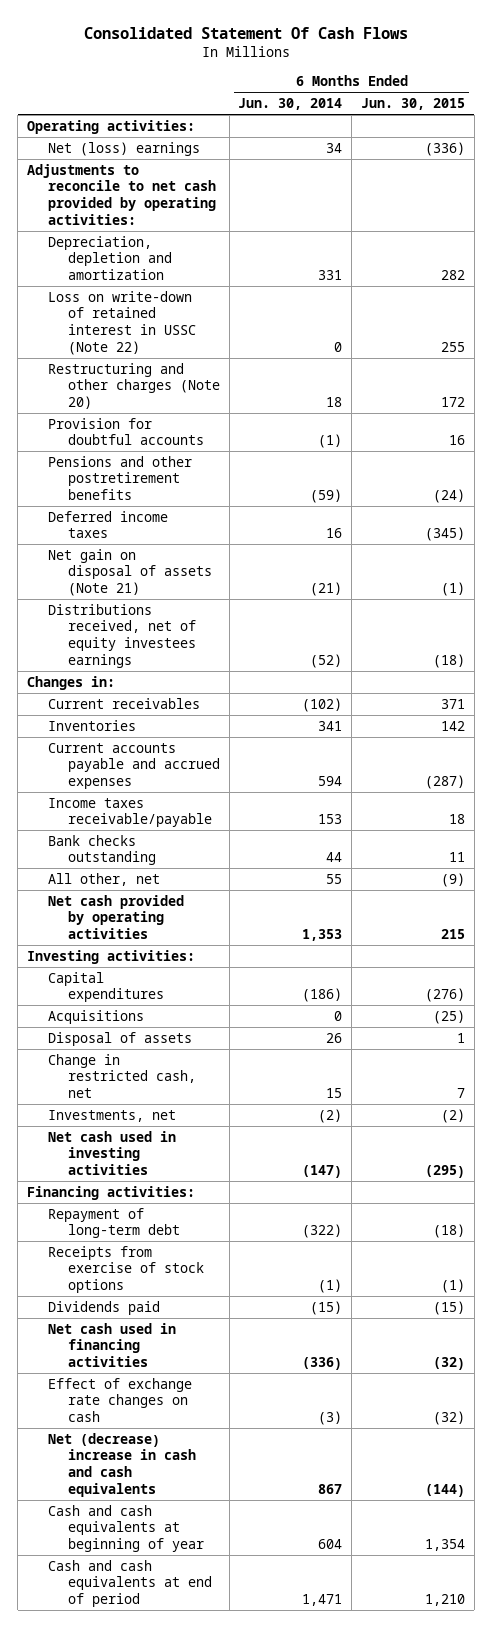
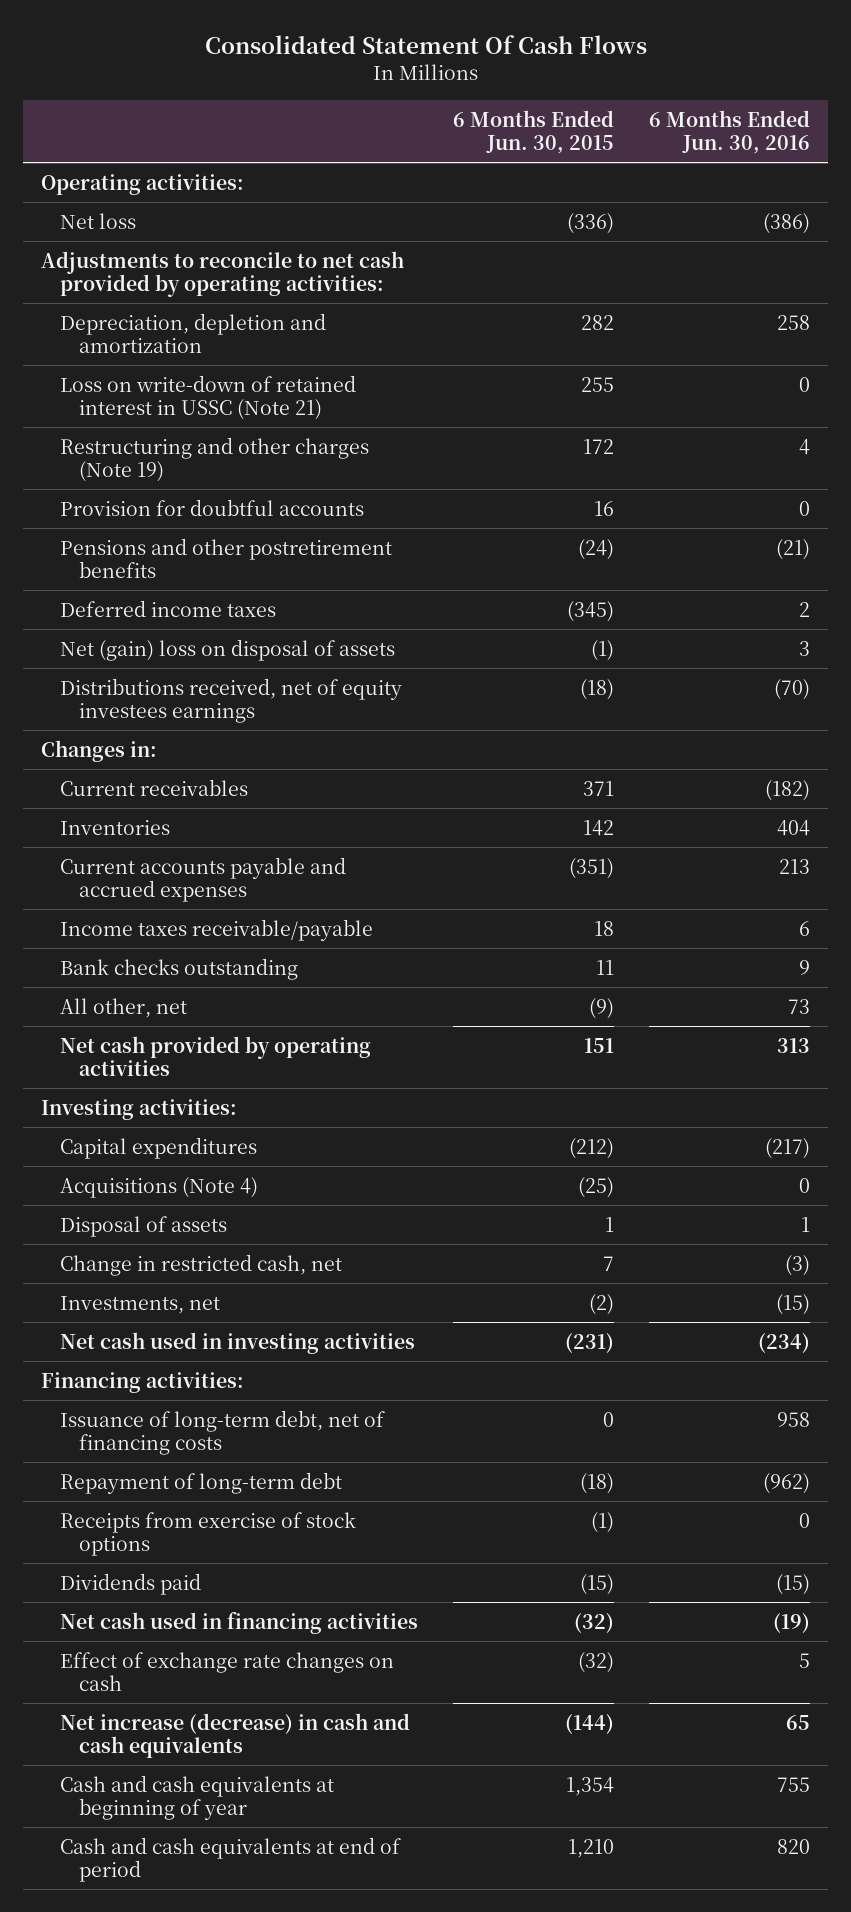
- | 6 Months Ended Jun. 30, 2014 | 6 Months Ended Jun. 30, 2015
+ | 6 Months Ended Jun. 30, 2015 | 6 Months Ended Jun. 30, 2016
- Net (loss) earnings | 34 | (336)
+ Net loss | (336) | (386)
- Loss on write-down of retained interest in USSC (Note 22) | 0 | 255
- Restructuring and other charges (Note 20) | 18 | 172
+ Loss on write-down of retained interest in USSC (Note 21) | 255 | 0
+ Restructuring and other charges (Note 19) | 172 | 4
- Net gain on disposal of assets (Note 21) | (21) | (1)
+ Net (gain) loss on disposal of assets | (1) | 3
- Current accounts payable and accrued expenses | 594 | (287)
+ Current accounts payable and accrued expenses | (351) | 213
- Net cash provided by operating activities | 1,353 | 215
+ Net cash provided by operating activities | 151 | 313
- Capital expenditures | (186) | (276)
- Acquisitions | 0 | (25)
+ Capital expenditures | (212) | (217)
+ Acquisitions (Note 4) | (25) | 0
- Net cash used in investing activities | (147) | (295)
+ Net cash used in investing activities | (231) | (234)
+ Issuance of long-term debt, net of financing costs | 0 | 958
- Net (decrease) increase in cash and cash equivalents | 867 | (144)
+ Net increase (decrease) in cash and cash equivalents | (144) | 65

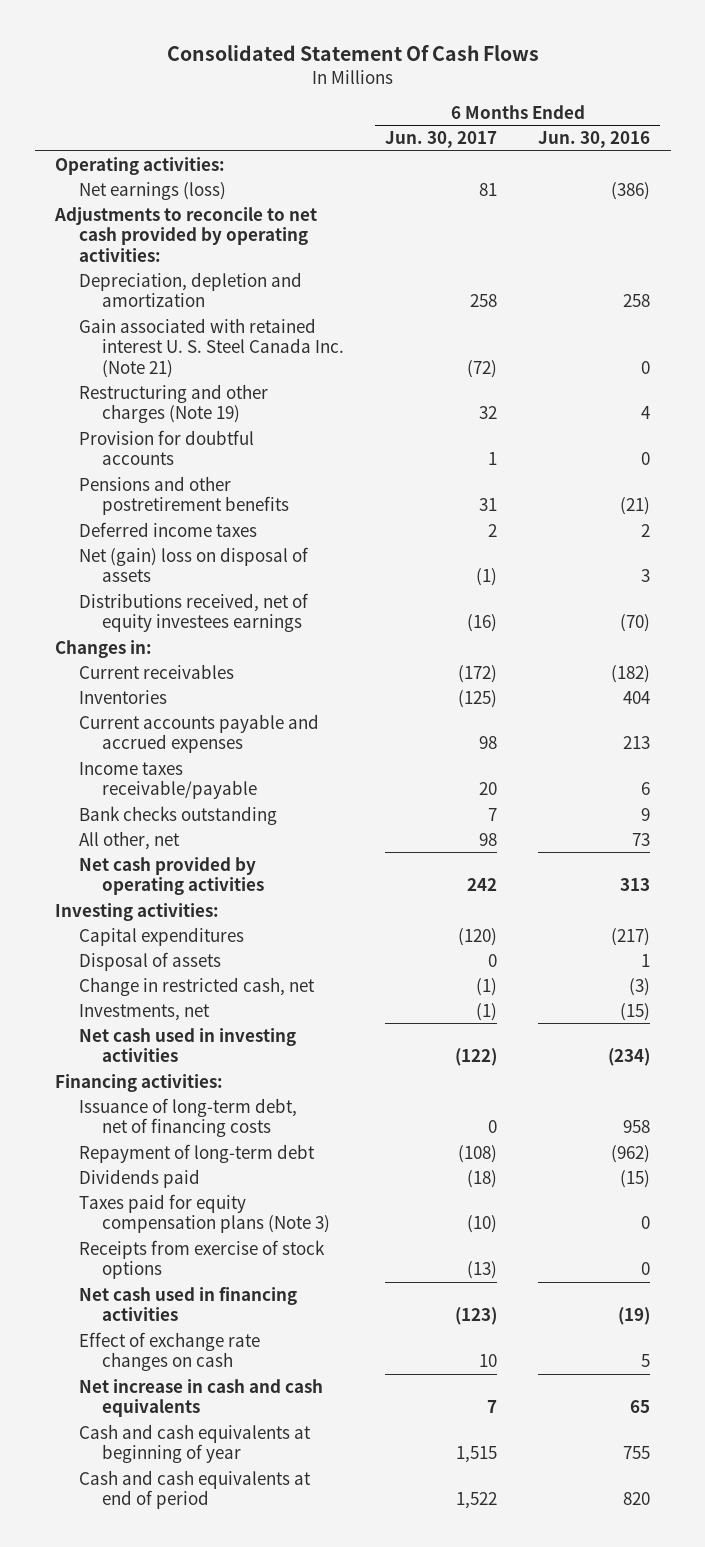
- | 6 Months Ended Jun. 30, 2015 | 6 Months Ended Jun. 30, 2016
+ | 6 Months Ended Jun. 30, 2017 | 6 Months Ended Jun. 30, 2016
- Net loss | (336) | (386)
+ Net earnings (loss) | 81 | (386)
- Loss on write-down of retained interest in USSC (Note 21) | 255 | 0
+ Gain associated with retained interest U. S. Steel Canada Inc. (Note 21) | (72) | 0
- Acquisitions (Note 4) | (25) | 0
+ Taxes paid for equity compensation plans (Note 3) | (10) | 0
moved down: Receipts from exercise of stock options | (13) | 0
- Net increase (decrease) in cash and cash equivalents | (144) | 65
+ Net increase in cash and cash equivalents | 7 | 65

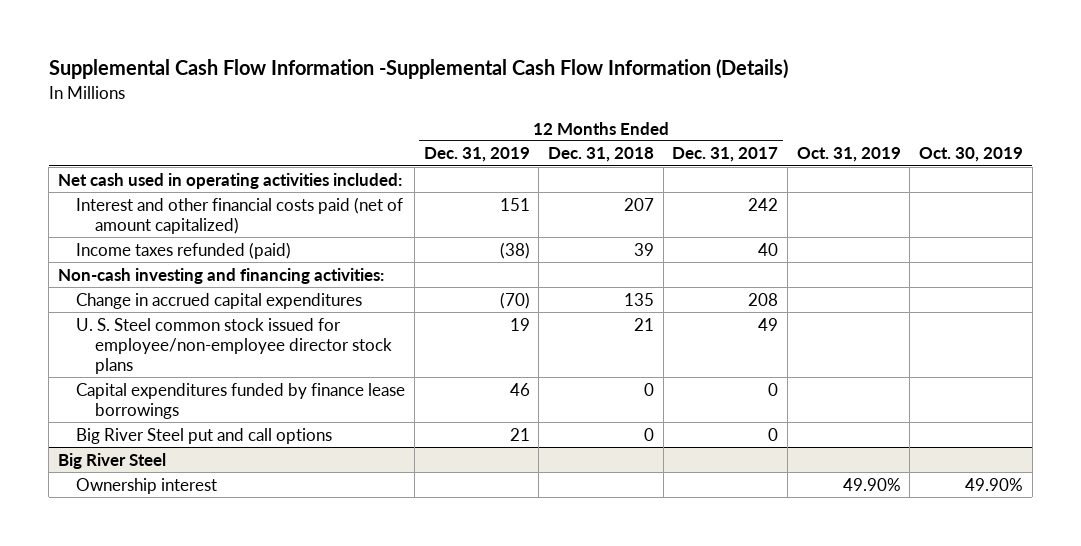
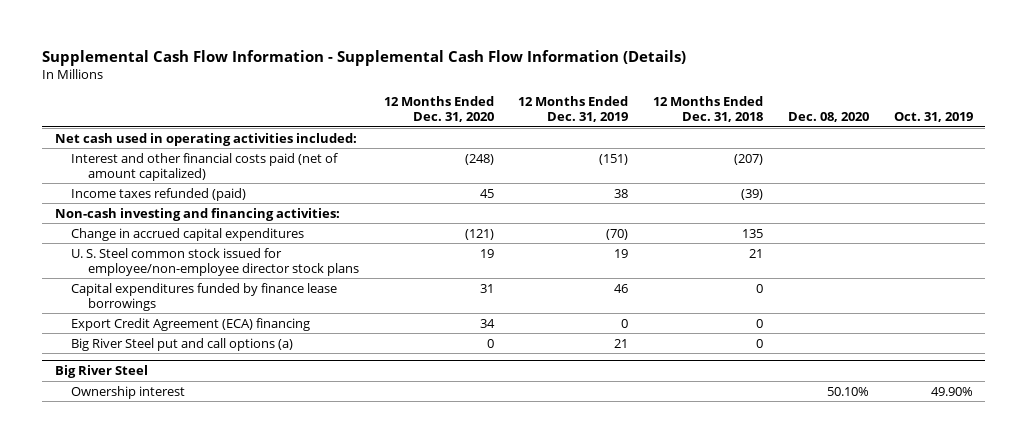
- Supplemental Cash Flow Information -Supplemental Cash Flow Information (Details)
+ Supplemental Cash Flow Information - Supplemental Cash Flow Information (Details)
- | 12 Months Ended Dec. 31, 2019 | 12 Months Ended Dec. 31, 2018 | 12 Months Ended Dec. 31, 2017 | Oct. 31, 2019 | Oct. 30, 2019
+ | 12 Months Ended Dec. 31, 2020 | 12 Months Ended Dec. 31, 2019 | 12 Months Ended Dec. 31, 2018 | Dec. 08, 2020 | Oct. 31, 2019
- Interest and other financial costs paid (net of amount capitalized) | 151 | 207 | 242 | |
- Income taxes refunded (paid) | (38) | 39 | 40 | |
+ Interest and other financial costs paid (net of amount capitalized) | (248) | (151) | (207) | |
+ Income taxes refunded (paid) | 45 | 38 | (39) | |
- Big River Steel put and call options | 21 | 0 | 0 | |
+ Export Credit Agreement (ECA) financing | 34 | 0 | 0 | |
+ Big River Steel put and call options (a) | 0 | 21 | 0 | |

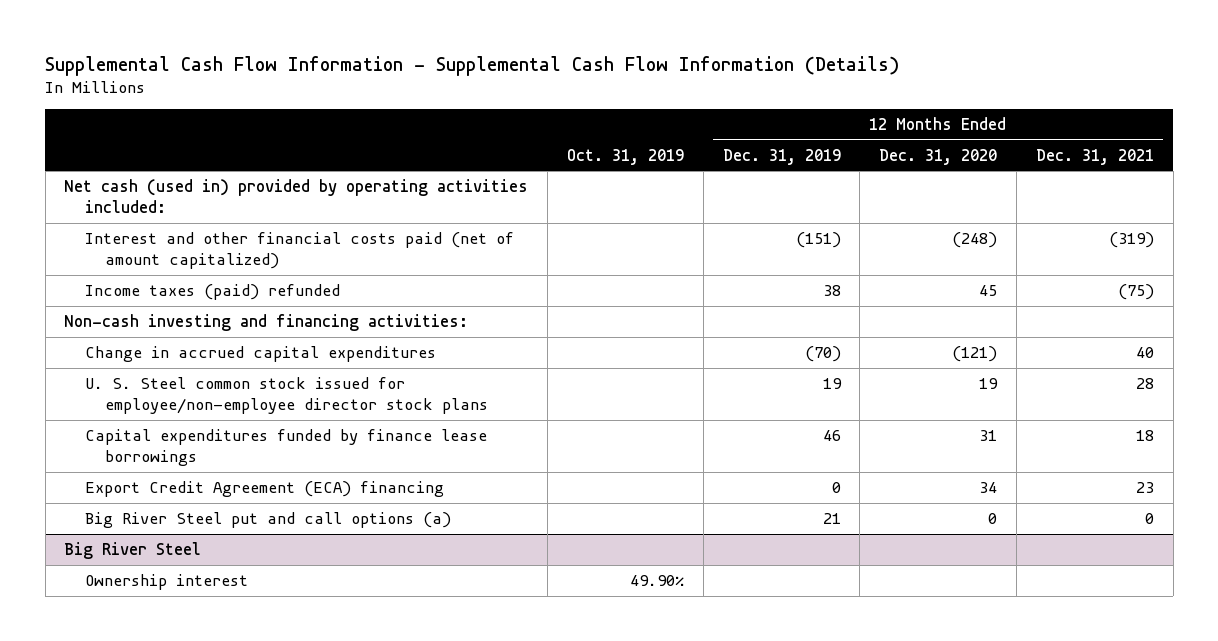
- | 12 Months Ended Dec. 31, 2020 | 12 Months Ended Dec. 31, 2019 | 12 Months Ended Dec. 31, 2018 | Dec. 08, 2020 | Oct. 31, 2019
+ | Oct. 31, 2019 | 12 Months Ended Dec. 31, 2019 | 12 Months Ended Dec. 31, 2020 | 12 Months Ended Dec. 31, 2021
- Net cash used in operating activities included:
+ Net cash (used in) provided by operating activities included:
- Income taxes refunded (paid) | 45 | 38 | (39) | |
+ Income taxes (paid) refunded | | 38 | 45 | (75)

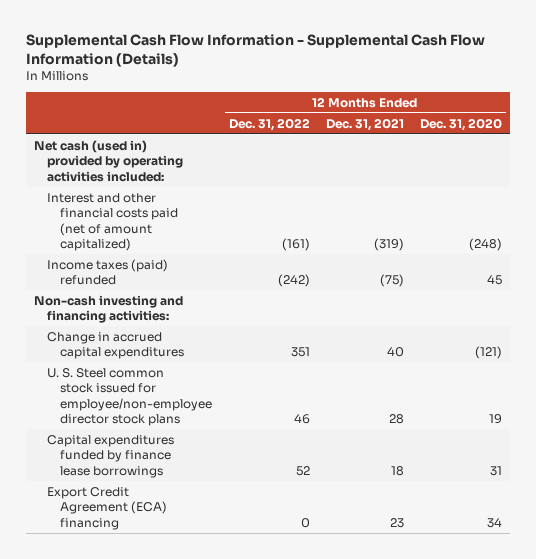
- | Oct. 31, 2019 | 12 Months Ended Dec. 31, 2019 | 12 Months Ended Dec. 31, 2020 | 12 Months Ended Dec. 31, 2021
+ | 12 Months Ended Dec. 31, 2022 | 12 Months Ended Dec. 31, 2021 | 12 Months Ended Dec. 31, 2020
- Big River Steel put and call options (a) | | 21 | 0 | 0
- Big River Steel
- Ownership interest | 49.90% | | |

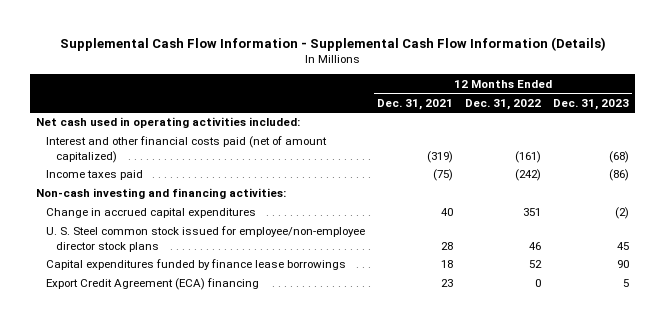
- | 12 Months Ended Dec. 31, 2022 | 12 Months Ended Dec. 31, 2021 | 12 Months Ended Dec. 31, 2020
+ | 12 Months Ended Dec. 31, 2021 | 12 Months Ended Dec. 31, 2022 | 12 Months Ended Dec. 31, 2023
- Net cash (used in) provided by operating activities included:
+ Net cash used in operating activities included:
- Income taxes (paid) refunded | (242) | (75) | 45
+ Income taxes paid | (75) | (242) | (86)

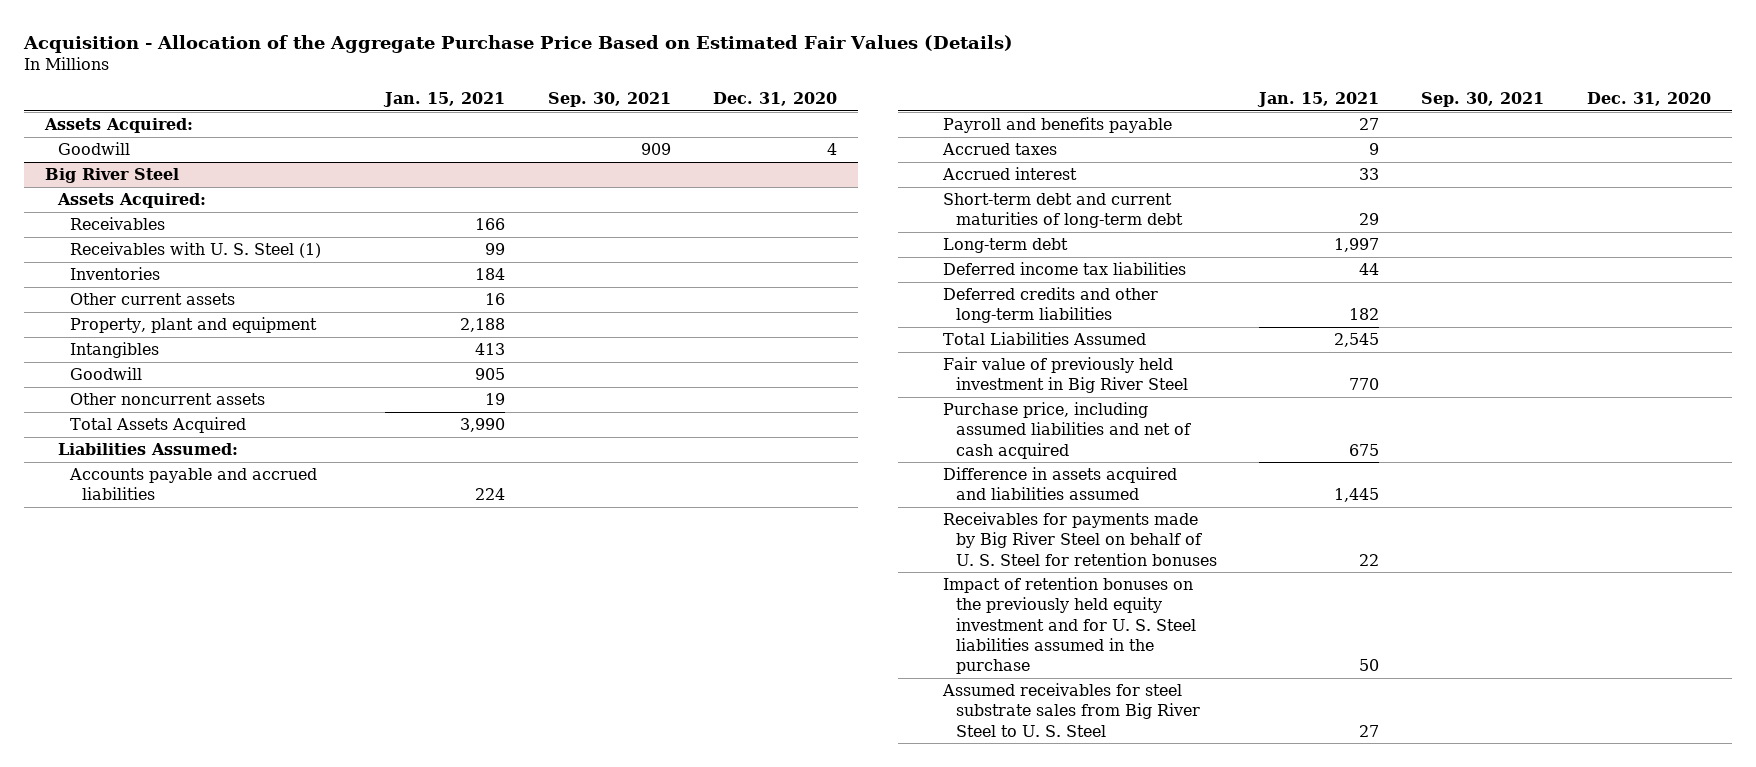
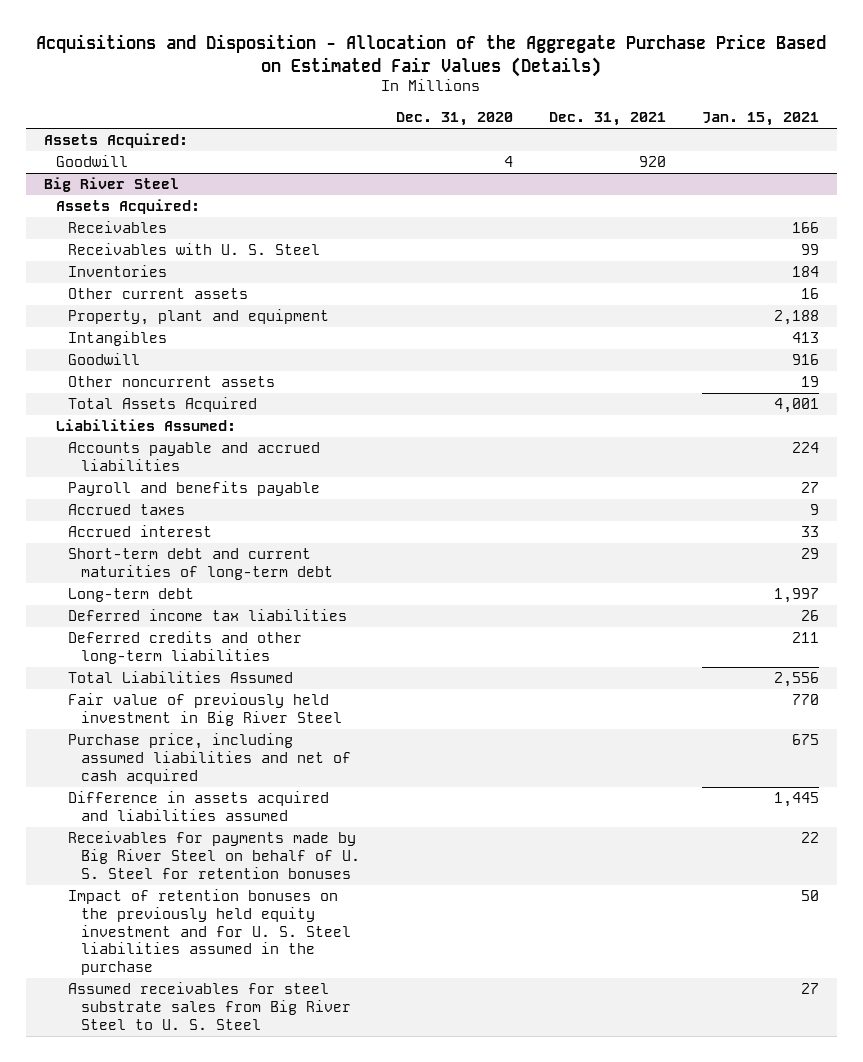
- Acquisition - Allocation of the Aggregate Purchase Price Based on Estimated Fair Values (Details)
+ Acquisitions and Disposition - Allocation of the Aggregate Purchase Price Based on Estimated Fair Values (Details)
- | Jan. 15, 2021 | Sep. 30, 2021 | Dec. 31, 2020
+ | Dec. 31, 2020 | Dec. 31, 2021 | Jan. 15, 2021
@ Big River Steel
- Receivables with U. S. Steel (1) | 99 | |
+ Receivables with U. S. Steel | | | 99
- Goodwill | 905 | |
+ Goodwill | | | 916
- Total Assets Acquired | 3,990 | |
+ Total Assets Acquired | | | 4,001
- Deferred income tax liabilities | 44 | |
- Deferred credits and other long-term liabilities | 182 | |
- Total Liabilities Assumed | 2,545 | |
+ Deferred income tax liabilities | | | 26
+ Deferred credits and other long-term liabilities | | | 211
+ Total Liabilities Assumed | | | 2,556

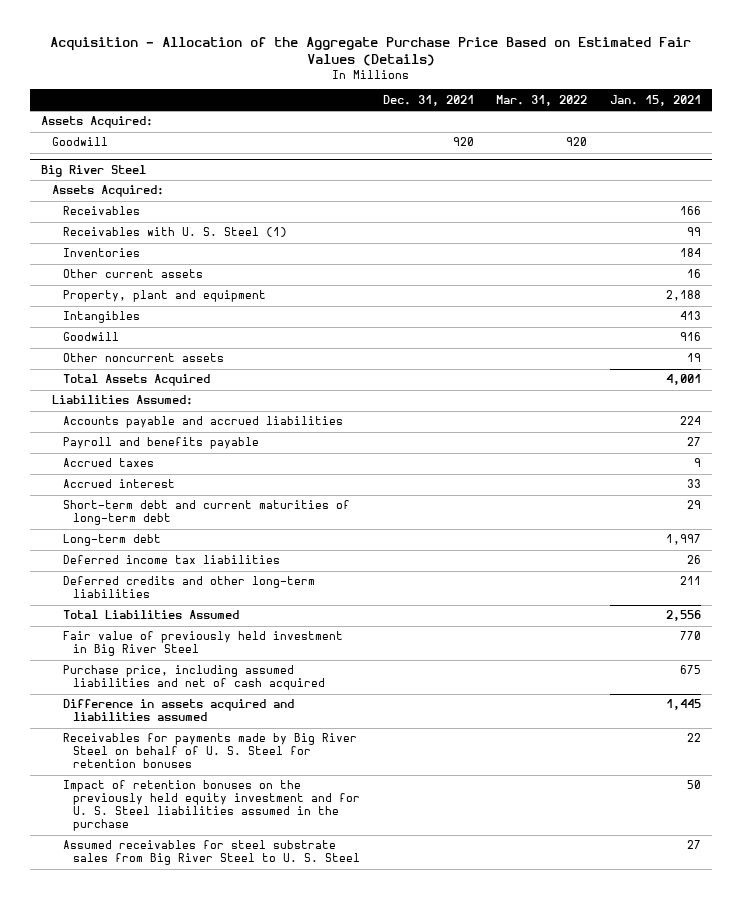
- Acquisitions and Disposition - Allocation of the Aggregate Purchase Price Based on Estimated Fair Values (Details)
+ Acquisition - Allocation of the Aggregate Purchase Price Based on Estimated Fair Values (Details)
- | Dec. 31, 2020 | Dec. 31, 2021 | Jan. 15, 2021
+ | Dec. 31, 2021 | Mar. 31, 2022 | Jan. 15, 2021
@ Big River Steel
- Receivables with U. S. Steel | | | 99
+ Receivables with U. S. Steel (1) | | | 99

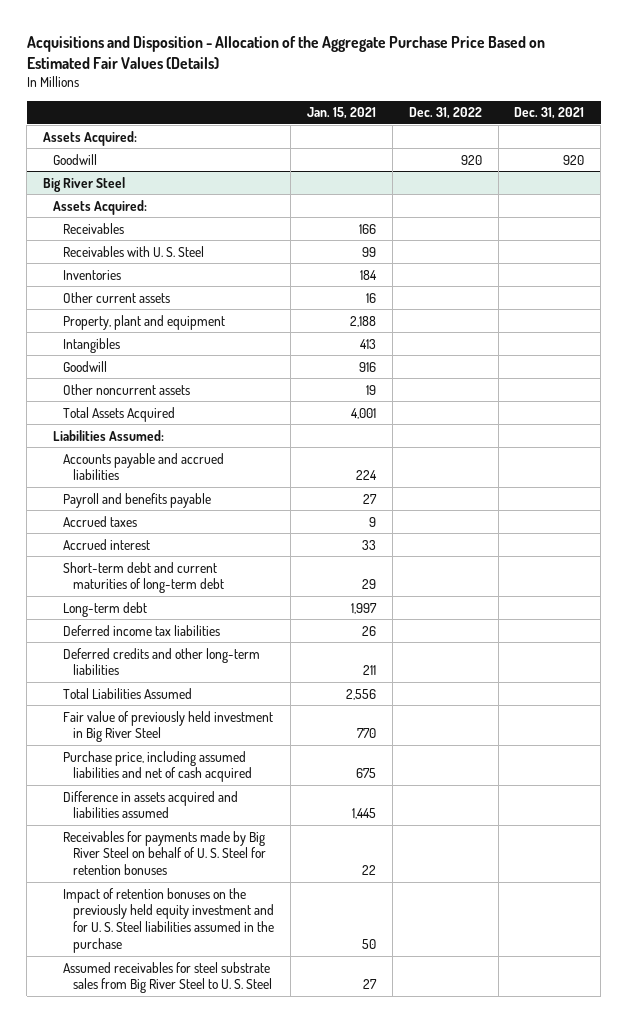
- Acquisition - Allocation of the Aggregate Purchase Price Based on Estimated Fair Values (Details)
+ Acquisitions and Disposition - Allocation of the Aggregate Purchase Price Based on Estimated Fair Values (Details)
- | Dec. 31, 2021 | Mar. 31, 2022 | Jan. 15, 2021
+ | Jan. 15, 2021 | Dec. 31, 2022 | Dec. 31, 2021
@ Big River Steel
- Receivables with U. S. Steel (1) | | | 99
+ Receivables with U. S. Steel | 99 | |

